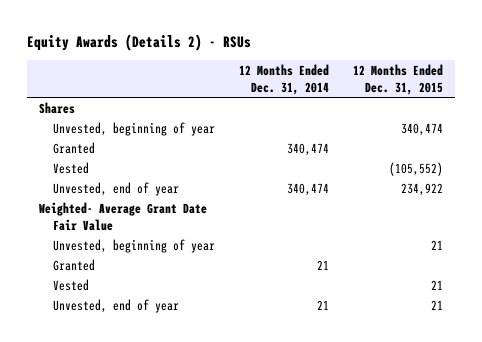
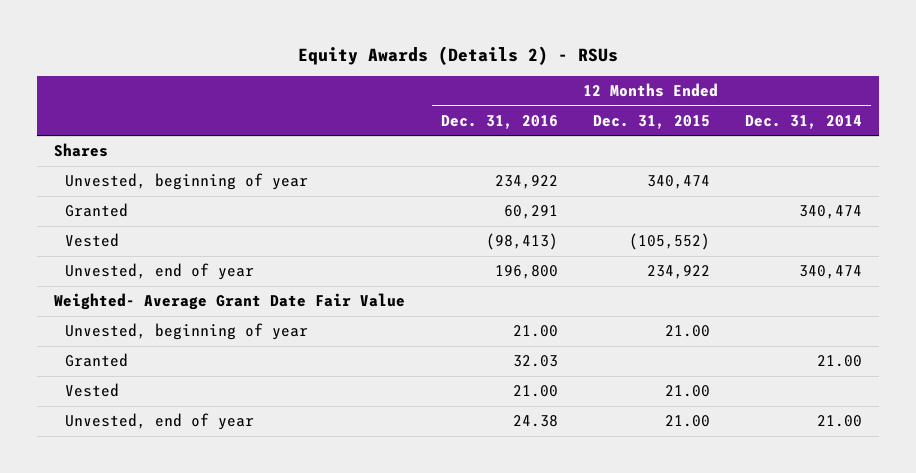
- | 12 Months Ended Dec. 31, 2014 | 12 Months Ended Dec. 31, 2015
+ | 12 Months Ended Dec. 31, 2016 | 12 Months Ended Dec. 31, 2015 | 12 Months Ended Dec. 31, 2014
- Unvested, beginning of year | | 21
- Granted | 21 |
- Vested | | 21
- Unvested, end of year | 21 | 21
+ Unvested, beginning of year | 21.00 | 21.00 |
+ Granted | 32.03 | | 21.00
+ Vested | 21.00 | 21.00 |
+ Unvested, end of year | 24.38 | 21.00 | 21.00

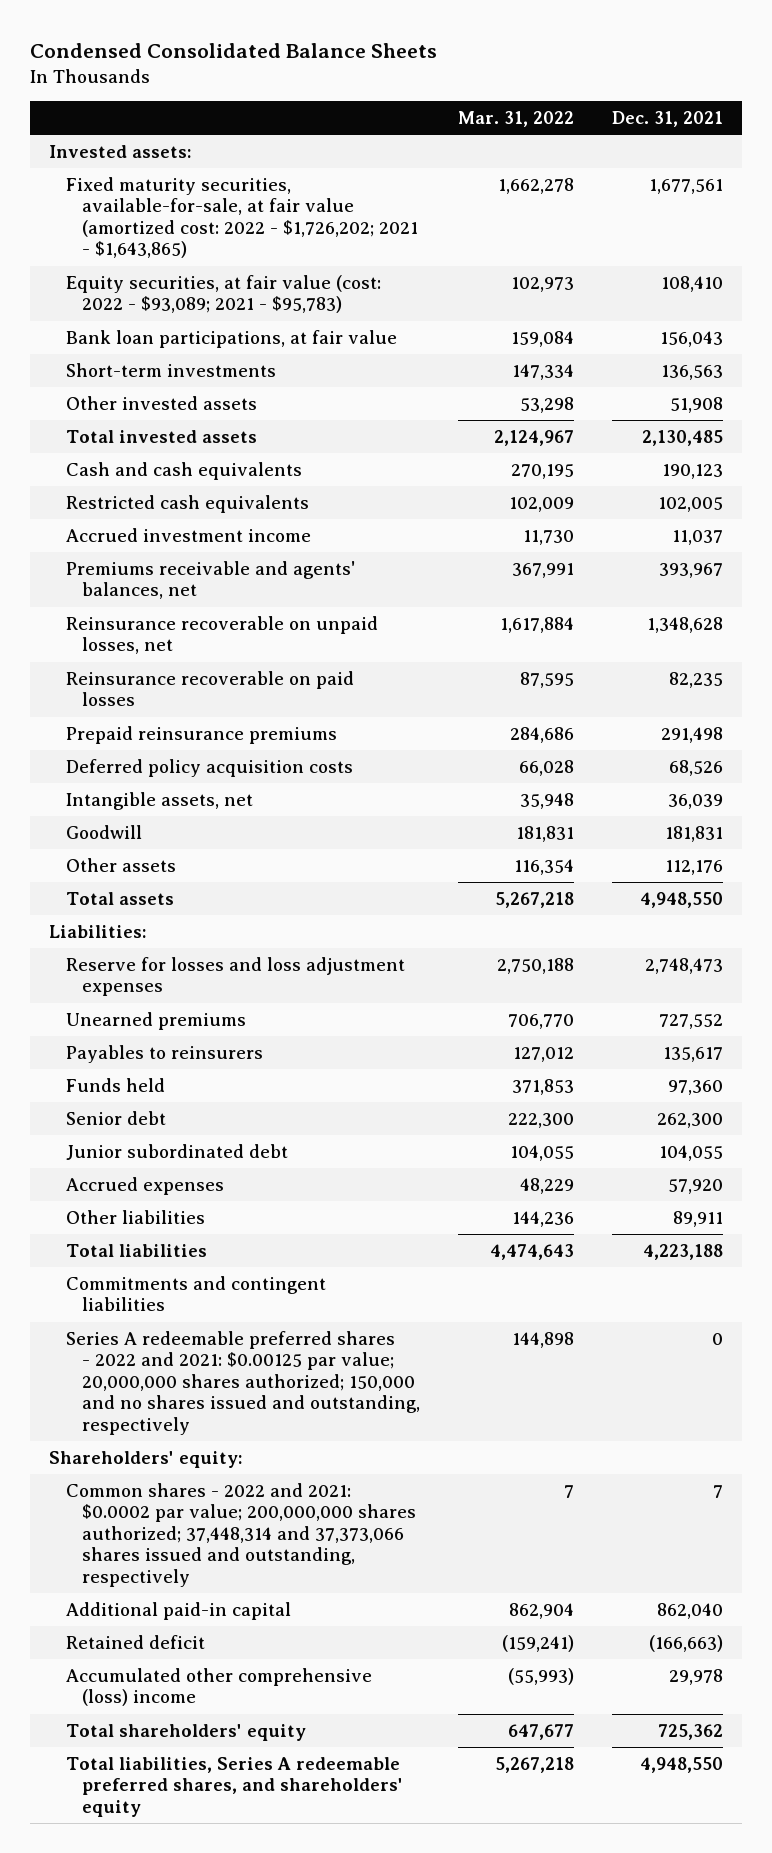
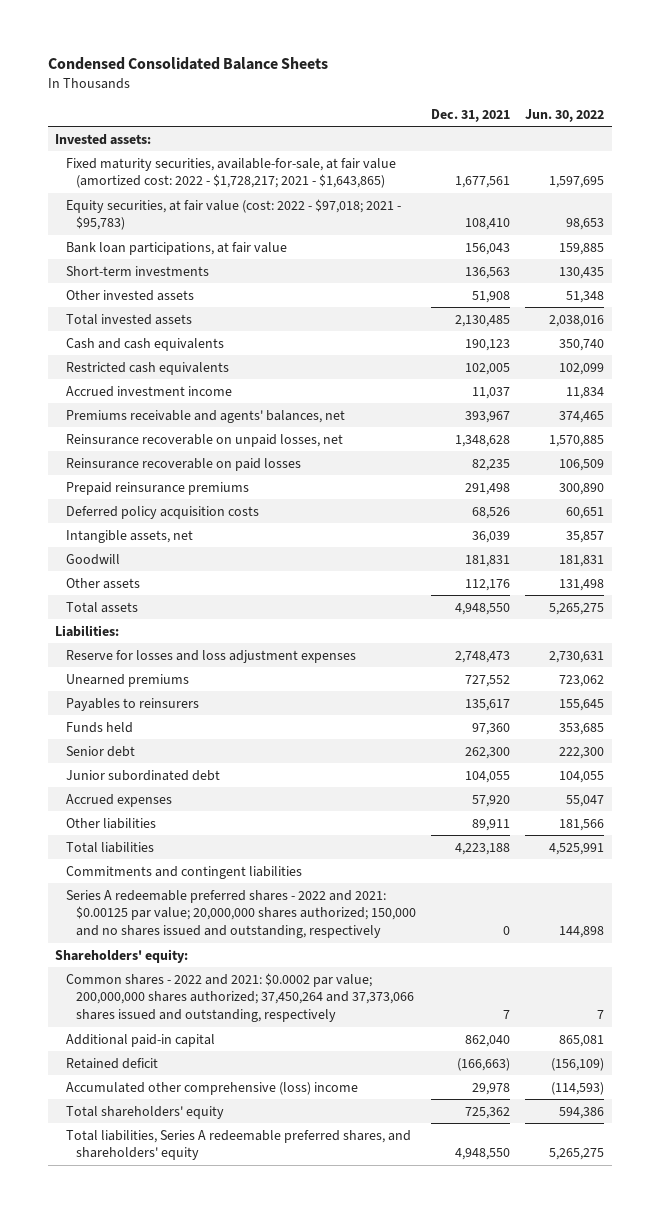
- | Mar. 31, 2022 | Dec. 31, 2021
+ | Dec. 31, 2021 | Jun. 30, 2022
- Fixed maturity securities, available-for-sale, at fair value (amortized cost: 2022 - $1,726,202; 2021 - $1,643,865) | 1,662,278 | 1,677,561
- Equity securities, at fair value (cost: 2022 - $93,089; 2021 - $95,783) | 102,973 | 108,410
+ Fixed maturity securities, available-for-sale, at fair value (amortized cost: 2022 - $1,728,217; 2021 - $1,643,865) | 1,677,561 | 1,597,695
+ Equity securities, at fair value (cost: 2022 - $97,018; 2021 - $95,783) | 108,410 | 98,653
- Common shares - 2022 and 2021: $0.0002 par value; 200,000,000 shares authorized; 37,448,314 and 37,373,066 shares issued and outstanding, respectively | 7 | 7
+ Common shares - 2022 and 2021: $0.0002 par value; 200,000,000 shares authorized; 37,450,264 and 37,373,066 shares issued and outstanding, respectively | 7 | 7

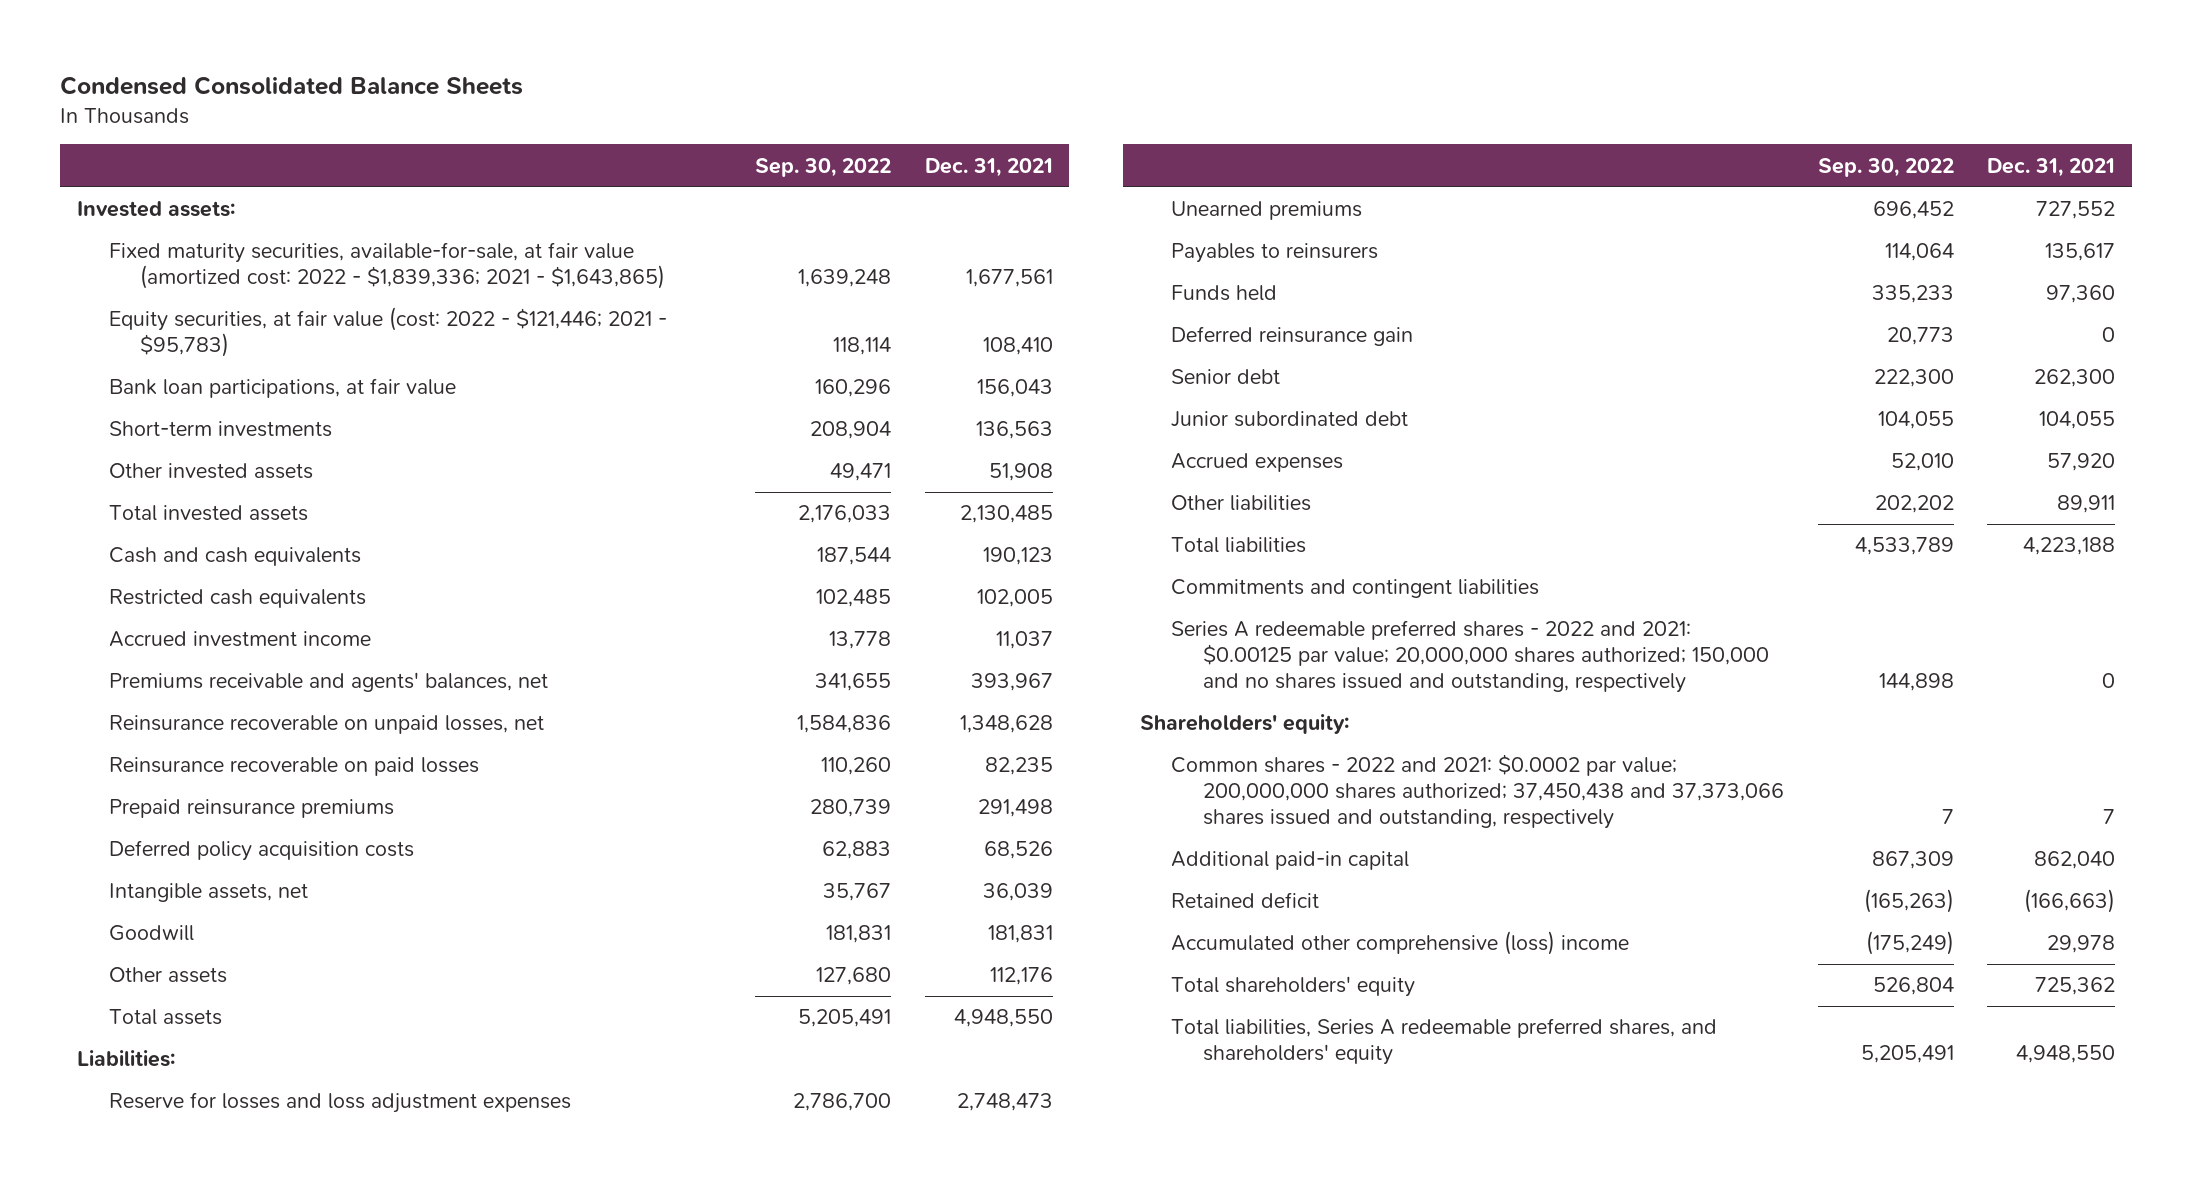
- | Dec. 31, 2021 | Jun. 30, 2022
+ | Sep. 30, 2022 | Dec. 31, 2021
- Fixed maturity securities, available-for-sale, at fair value (amortized cost: 2022 - $1,728,217; 2021 - $1,643,865) | 1,677,561 | 1,597,695
- Equity securities, at fair value (cost: 2022 - $97,018; 2021 - $95,783) | 108,410 | 98,653
+ Fixed maturity securities, available-for-sale, at fair value (amortized cost: 2022 - $1,839,336; 2021 - $1,643,865) | 1,639,248 | 1,677,561
+ Equity securities, at fair value (cost: 2022 - $121,446; 2021 - $95,783) | 118,114 | 108,410
+ Deferred reinsurance gain | 20,773 | 0
- Common shares - 2022 and 2021: $0.0002 par value; 200,000,000 shares authorized; 37,450,264 and 37,373,066 shares issued and outstanding, respectively | 7 | 7
+ Common shares - 2022 and 2021: $0.0002 par value; 200,000,000 shares authorized; 37,450,438 and 37,373,066 shares issued and outstanding, respectively | 7 | 7

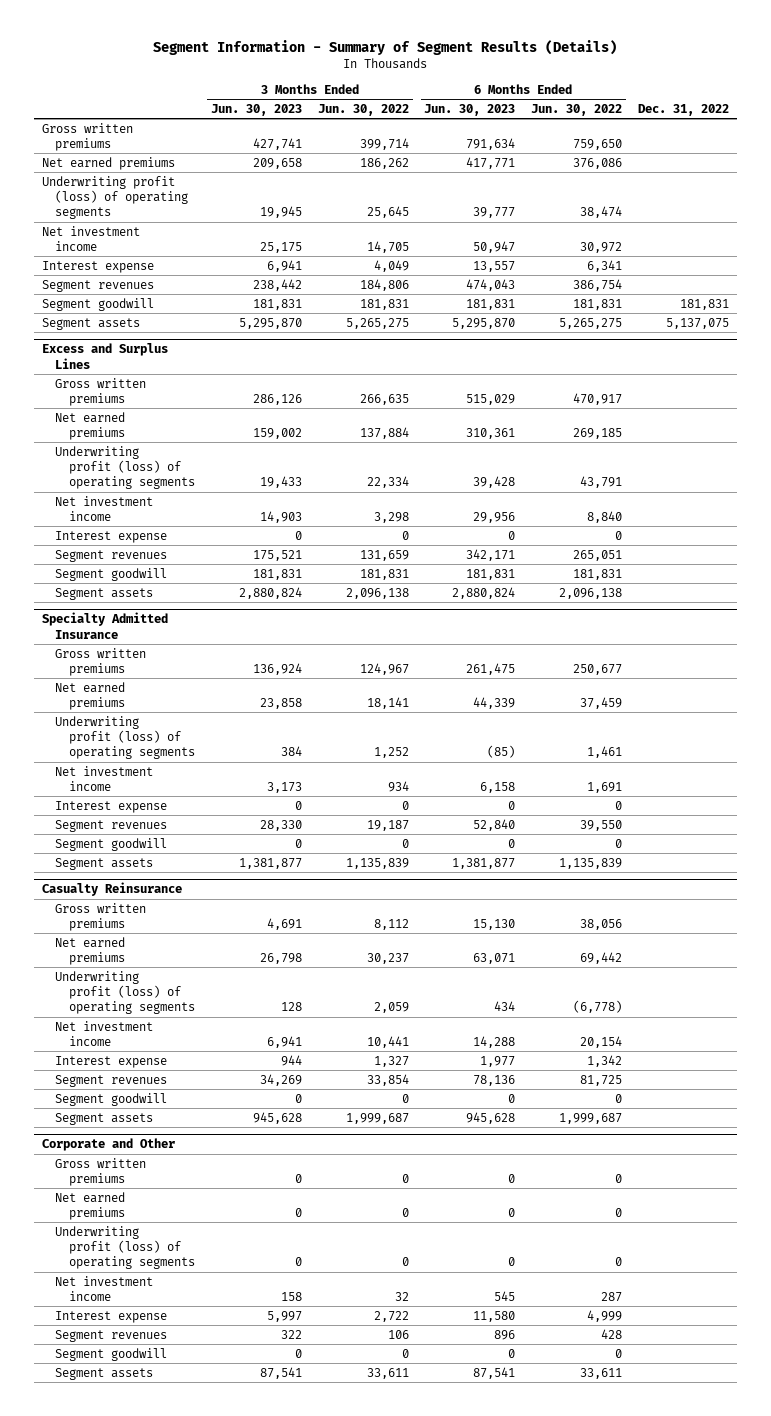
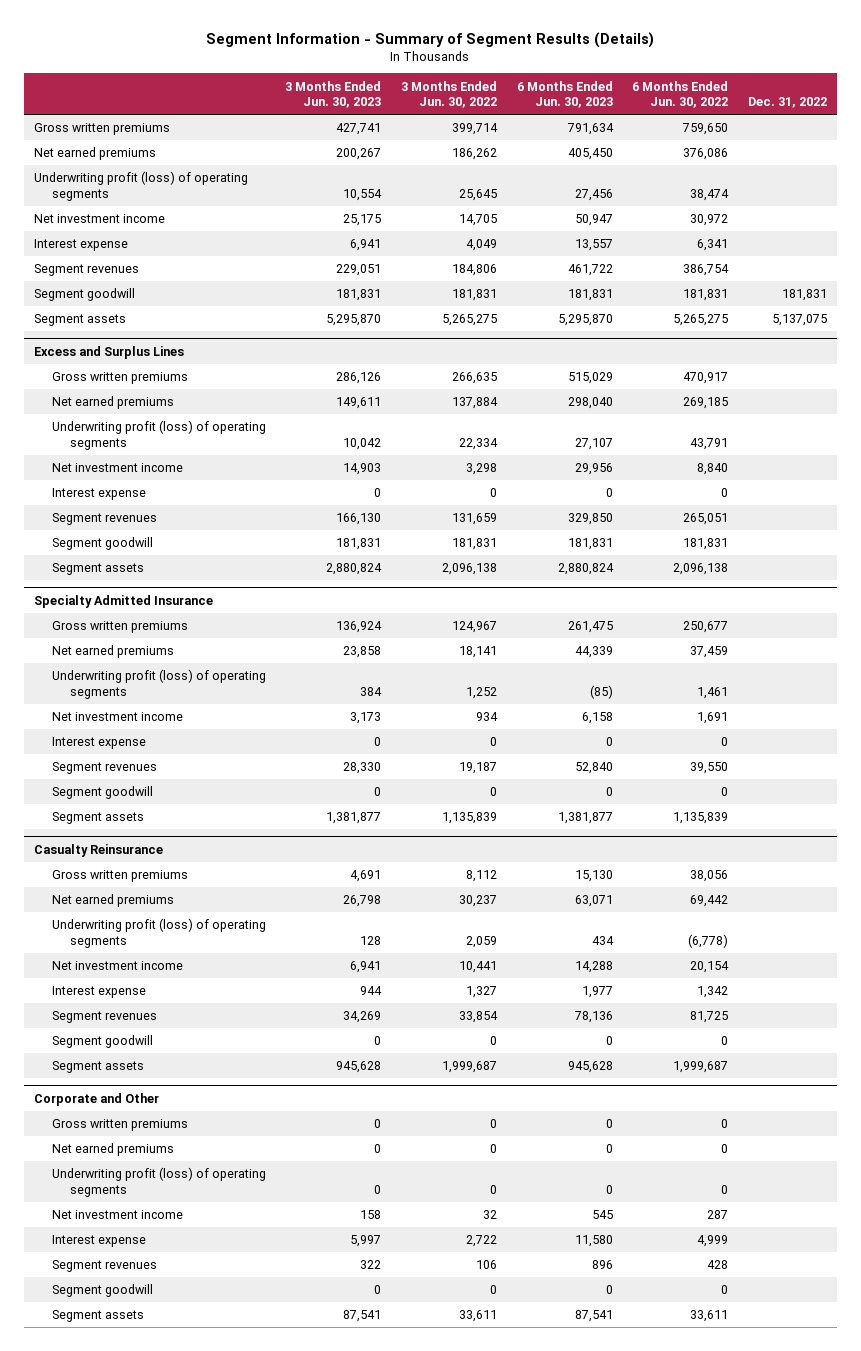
- Net earned premiums | 209,658 | 186,262 | 417,771 | 376,086 |
- Underwriting profit (loss) of operating segments | 19,945 | 25,645 | 39,777 | 38,474 |
+ Net earned premiums | 200,267 | 186,262 | 405,450 | 376,086 |
+ Underwriting profit (loss) of operating segments | 10,554 | 25,645 | 27,456 | 38,474 |
- Segment revenues | 238,442 | 184,806 | 474,043 | 386,754 |
+ Segment revenues | 229,051 | 184,806 | 461,722 | 386,754 |
@ Excess and Surplus Lines
- Net earned premiums | 159,002 | 137,884 | 310,361 | 269,185 |
- Underwriting profit (loss) of operating segments | 19,433 | 22,334 | 39,428 | 43,791 |
+ Net earned premiums | 149,611 | 137,884 | 298,040 | 269,185 |
+ Underwriting profit (loss) of operating segments | 10,042 | 22,334 | 27,107 | 43,791 |
- Segment revenues | 175,521 | 131,659 | 342,171 | 265,051 |
+ Segment revenues | 166,130 | 131,659 | 329,850 | 265,051 |

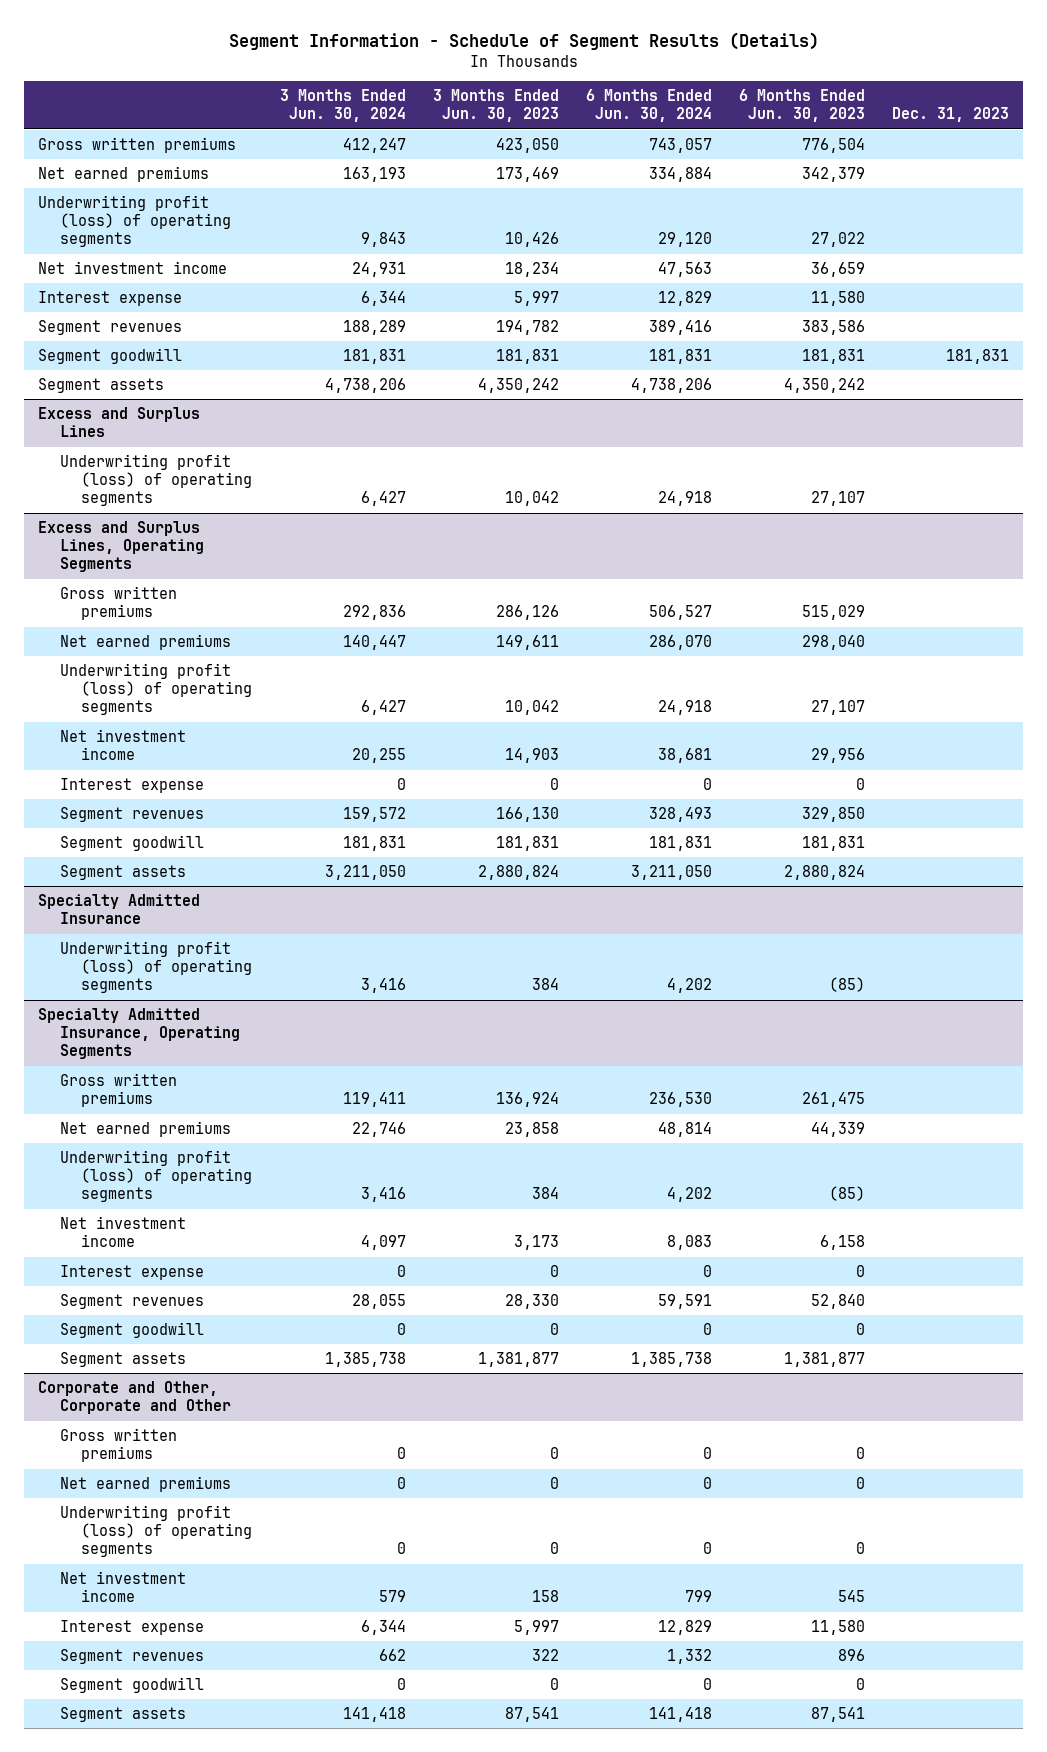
- Segment Information - Summary of Segment Results (Details)
+ Segment Information - Schedule of Segment Results (Details)
- | 3 Months Ended Jun. 30, 2023 | 3 Months Ended Jun. 30, 2022 | 6 Months Ended Jun. 30, 2023 | 6 Months Ended Jun. 30, 2022 | Dec. 31, 2022
+ | 3 Months Ended Jun. 30, 2024 | 3 Months Ended Jun. 30, 2023 | 6 Months Ended Jun. 30, 2024 | 6 Months Ended Jun. 30, 2023 | Dec. 31, 2023
- Gross written premiums | 427,741 | 399,714 | 791,634 | 759,650 |
- Net earned premiums | 200,267 | 186,262 | 405,450 | 376,086 |
- Underwriting profit (loss) of operating segments | 10,554 | 25,645 | 27,456 | 38,474 |
- Net investment income | 25,175 | 14,705 | 50,947 | 30,972 |
- Interest expense | 6,941 | 4,049 | 13,557 | 6,341 |
- Segment revenues | 229,051 | 184,806 | 461,722 | 386,754 |
+ Gross written premiums | 412,247 | 423,050 | 743,057 | 776,504 |
+ Net earned premiums | 163,193 | 173,469 | 334,884 | 342,379 |
+ Underwriting profit (loss) of operating segments | 9,843 | 10,426 | 29,120 | 27,022 |
+ Net investment income | 24,931 | 18,234 | 47,563 | 36,659 |
+ Interest expense | 6,344 | 5,997 | 12,829 | 11,580 |
+ Segment revenues | 188,289 | 194,782 | 389,416 | 383,586 |
- Segment assets | 5,295,870 | 5,265,275 | 5,295,870 | 5,265,275 | 5,137,075
+ Segment assets | 4,738,206 | 4,350,242 | 4,738,206 | 4,350,242 |
@ Excess and Surplus Lines
+ Underwriting profit (loss) of operating segments | 6,427 | 10,042 | 24,918 | 27,107 |
+ Excess and Surplus Lines, Operating Segments
@ Specialty Admitted Insurance
+ Underwriting profit (loss) of operating segments | 3,416 | 384 | 4,202 | (85) |
+ Specialty Admitted Insurance, Operating Segments
- Casualty Reinsurance
- Gross written premiums | 4,691 | 8,112 | 15,130 | 38,056 |
- Net earned premiums | 26,798 | 30,237 | 63,071 | 69,442 |
- Underwriting profit (loss) of operating segments | 128 | 2,059 | 434 | (6,778) |
- Net investment income | 6,941 | 10,441 | 14,288 | 20,154 |
- Interest expense | 944 | 1,327 | 1,977 | 1,342 |
- Segment revenues | 34,269 | 33,854 | 78,136 | 81,725 |
- Segment goodwill | 0 | 0 | 0 | 0 |
- Segment assets | 945,628 | 1,999,687 | 945,628 | 1,999,687 |
- Corporate and Other
+ Corporate and Other, Corporate and Other

